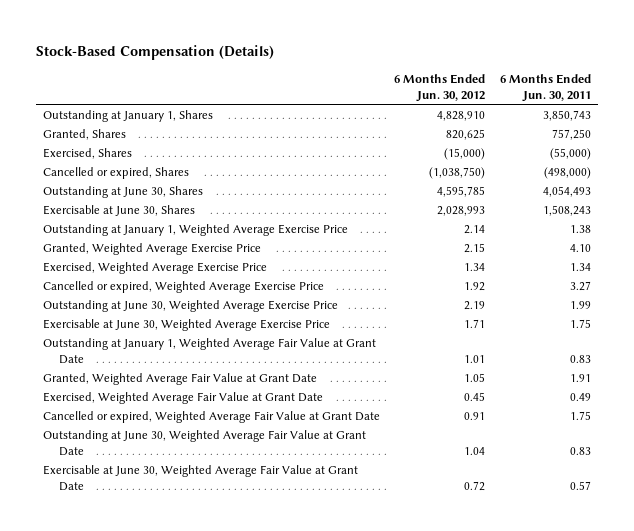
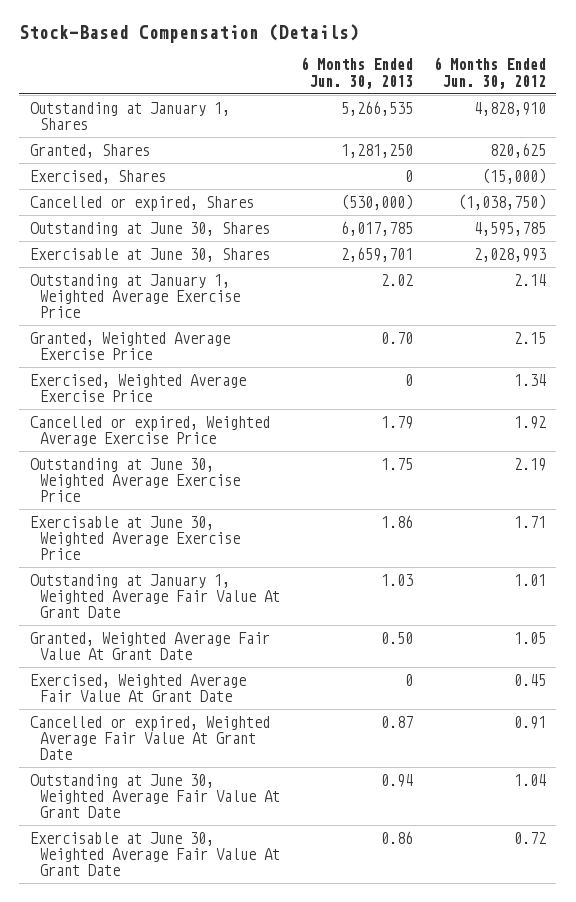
- | 6 Months Ended Jun. 30, 2012 | 6 Months Ended Jun. 30, 2011
+ | 6 Months Ended Jun. 30, 2013 | 6 Months Ended Jun. 30, 2012
- Outstanding at January 1, Weighted Average Fair Value at Grant Date | 1.01 | 0.83
- Granted, Weighted Average Fair Value at Grant Date | 1.05 | 1.91
- Exercised, Weighted Average Fair Value at Grant Date | 0.45 | 0.49
- Cancelled or expired, Weighted Average Fair Value at Grant Date | 0.91 | 1.75
- Outstanding at June 30, Weighted Average Fair Value at Grant Date | 1.04 | 0.83
- Exercisable at June 30, Weighted Average Fair Value at Grant Date | 0.72 | 0.57
+ Outstanding at January 1, Weighted Average Fair Value At Grant Date | 1.03 | 1.01
+ Granted, Weighted Average Fair Value At Grant Date | 0.50 | 1.05
+ Exercised, Weighted Average Fair Value At Grant Date | 0 | 0.45
+ Cancelled or expired, Weighted Average Fair Value At Grant Date | 0.87 | 0.91
+ Outstanding at June 30, Weighted Average Fair Value At Grant Date | 0.94 | 1.04
+ Exercisable at June 30, Weighted Average Fair Value At Grant Date | 0.86 | 0.72

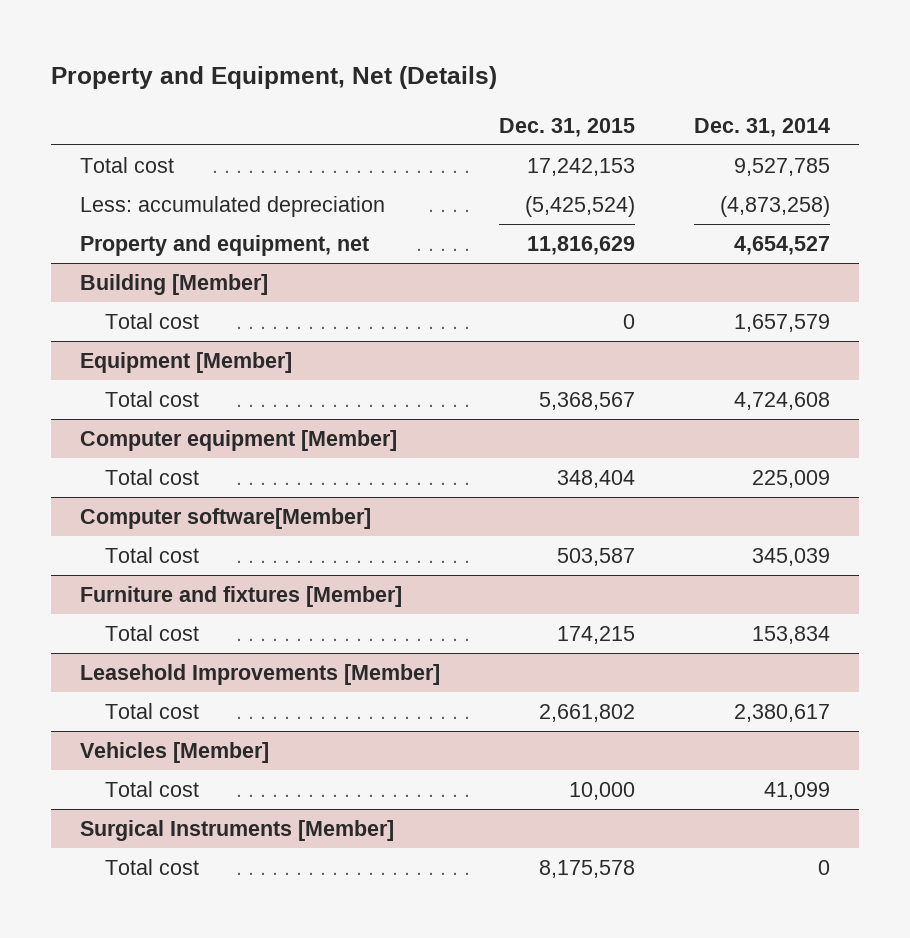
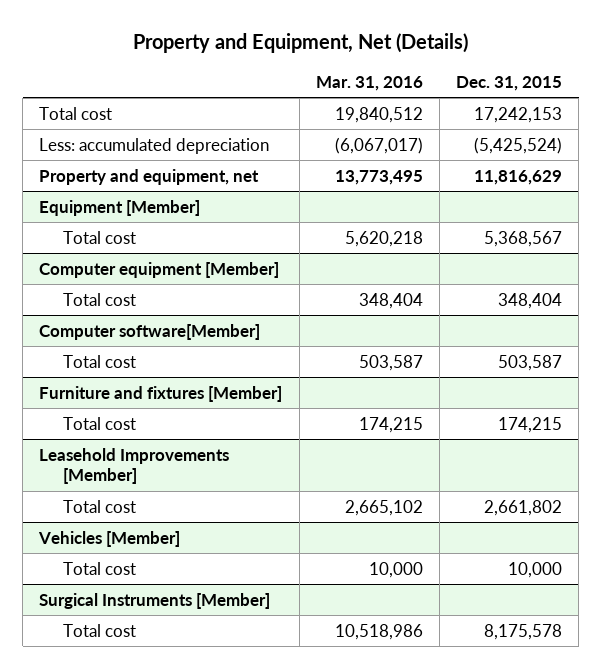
- | Dec. 31, 2015 | Dec. 31, 2014
+ | Mar. 31, 2016 | Dec. 31, 2015
- Building [Member]
- Total cost | 0 | 1,657,579

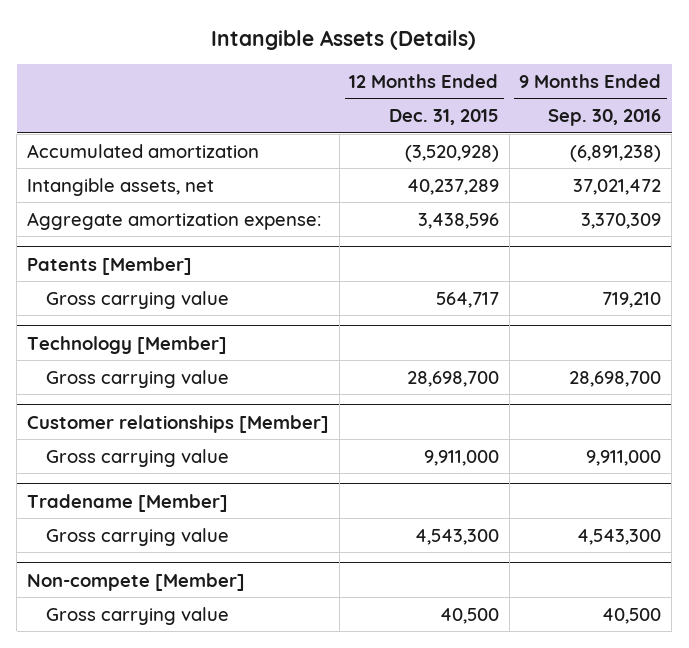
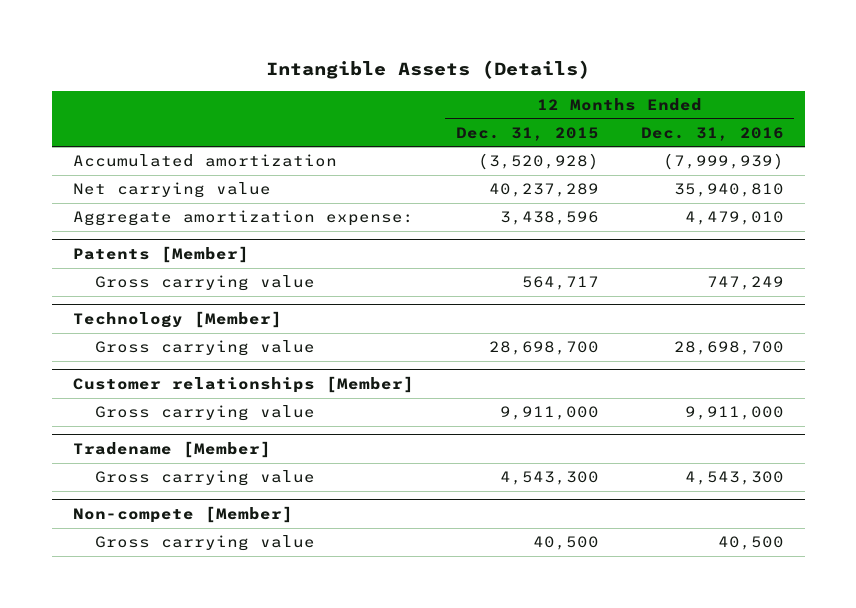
- | 12 Months Ended Dec. 31, 2015 | 9 Months Ended Sep. 30, 2016
+ | 12 Months Ended Dec. 31, 2015 | 12 Months Ended Dec. 31, 2016
- Intangible assets, net | 40,237,289 | 37,021,472
+ Net carrying value | 40,237,289 | 35,940,810

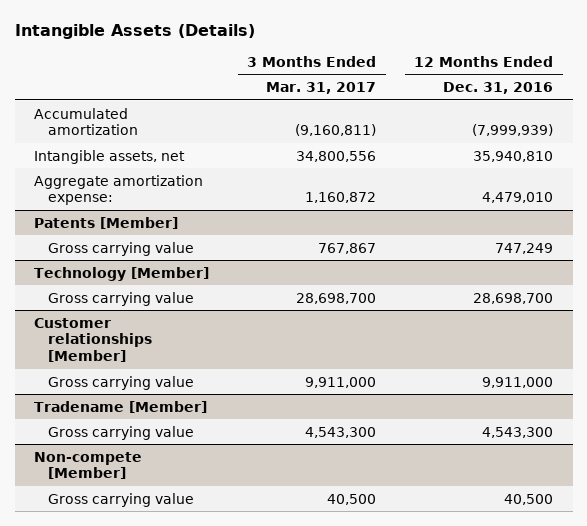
- | 12 Months Ended Dec. 31, 2015 | 12 Months Ended Dec. 31, 2016
+ | 3 Months Ended Mar. 31, 2017 | 12 Months Ended Dec. 31, 2016
- Net carrying value | 40,237,289 | 35,940,810
+ Intangible assets, net | 34,800,556 | 35,940,810

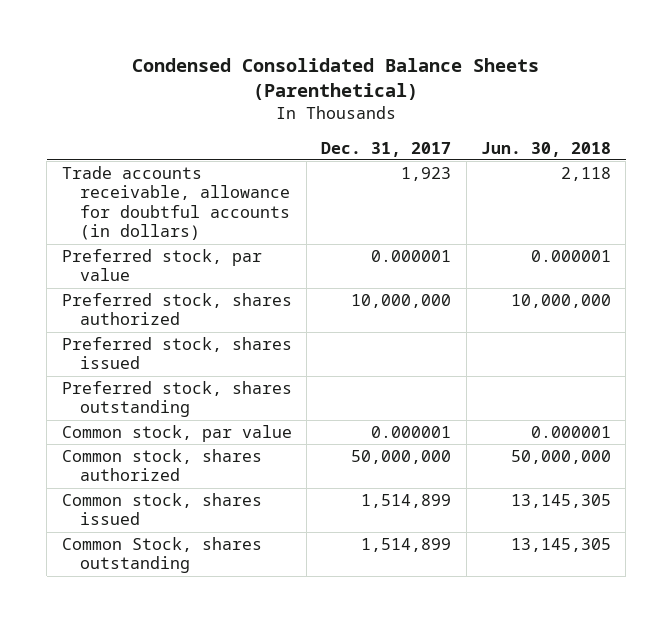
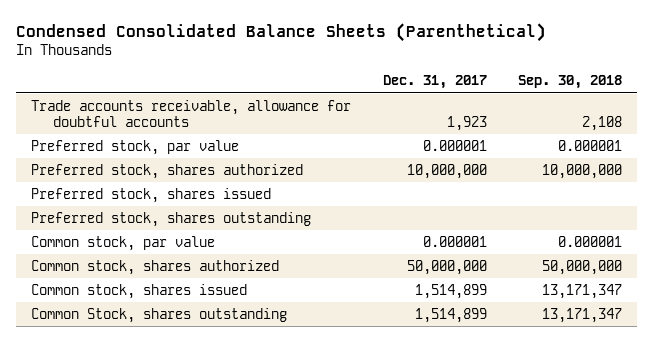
- | Dec. 31, 2017 | Jun. 30, 2018
+ | Dec. 31, 2017 | Sep. 30, 2018
- Trade accounts receivable, allowance for doubtful accounts (in dollars) | 1,923 | 2,118
+ Trade accounts receivable, allowance for doubtful accounts | 1,923 | 2,108

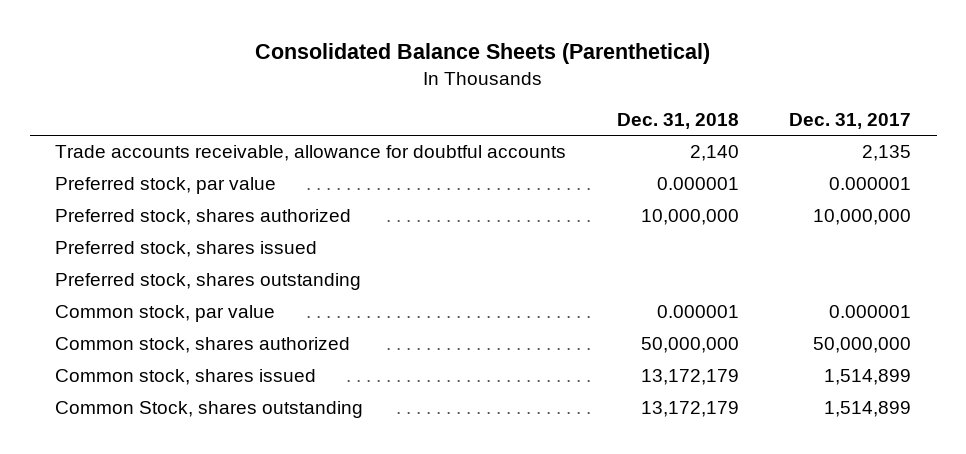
- Condensed Consolidated Balance Sheets (Parenthetical)
+ Consolidated Balance Sheets (Parenthetical)
- | Dec. 31, 2017 | Sep. 30, 2018
+ | Dec. 31, 2018 | Dec. 31, 2017
- Trade accounts receivable, allowance for doubtful accounts | 1,923 | 2,108
+ Trade accounts receivable, allowance for doubtful accounts | 2,140 | 2,135

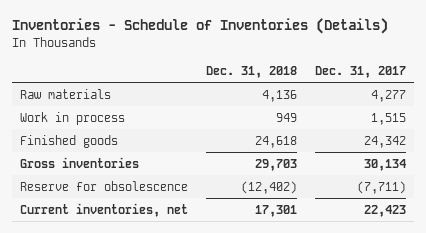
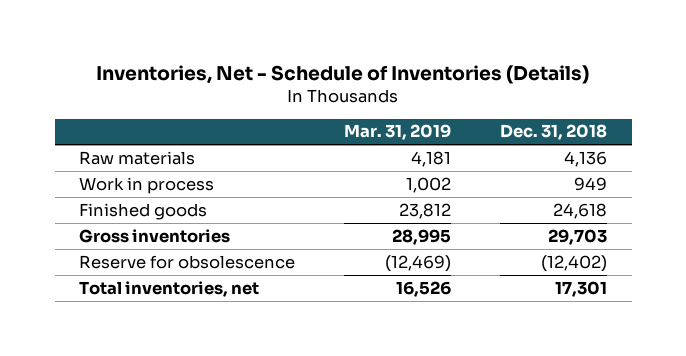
- Inventories - Schedule of Inventories (Details)
+ Inventories, Net - Schedule of Inventories (Details)
- | Dec. 31, 2018 | Dec. 31, 2017
+ | Mar. 31, 2019 | Dec. 31, 2018
- Current inventories, net | 17,301 | 22,423
+ Total inventories, net | 16,526 | 17,301

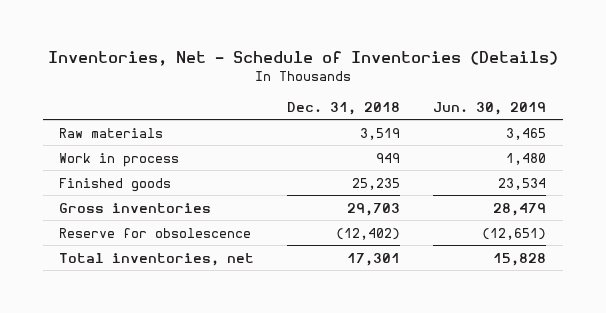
- | Mar. 31, 2019 | Dec. 31, 2018
+ | Dec. 31, 2018 | Jun. 30, 2019
- Raw materials | 4,181 | 4,136
+ Raw materials | 3,519 | 3,465
- Finished goods | 23,812 | 24,618
+ Finished goods | 25,235 | 23,534

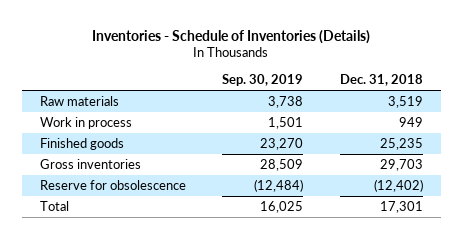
- Inventories, Net - Schedule of Inventories (Details)
+ Inventories - Schedule of Inventories (Details)
- | Dec. 31, 2018 | Jun. 30, 2019
+ | Sep. 30, 2019 | Dec. 31, 2018
- Total inventories, net | 17,301 | 15,828
+ Total | 16,025 | 17,301

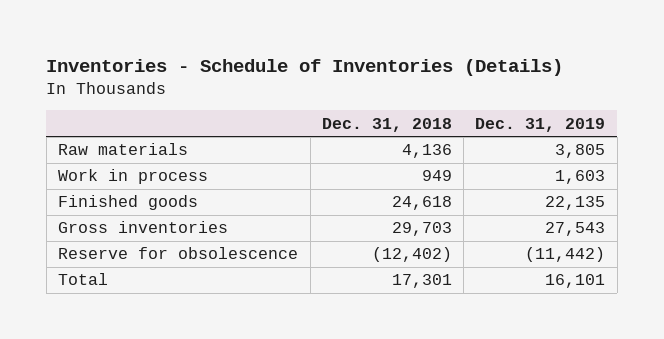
- | Sep. 30, 2019 | Dec. 31, 2018
+ | Dec. 31, 2018 | Dec. 31, 2019
- Raw materials | 3,738 | 3,519
+ Raw materials | 4,136 | 3,805
- Finished goods | 23,270 | 25,235
+ Finished goods | 24,618 | 22,135

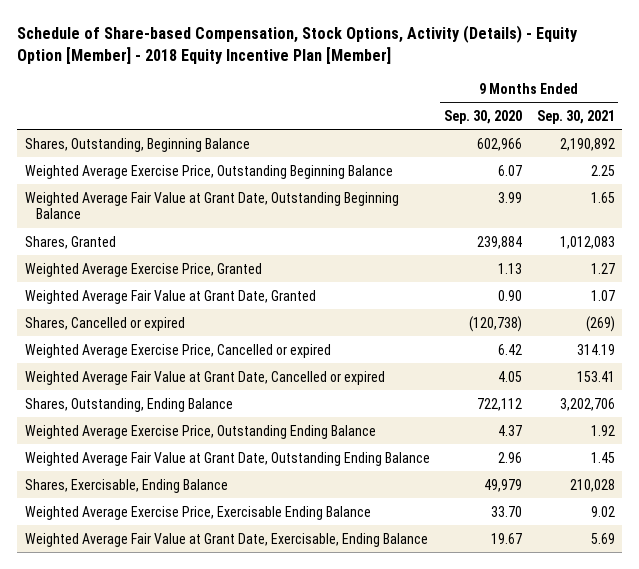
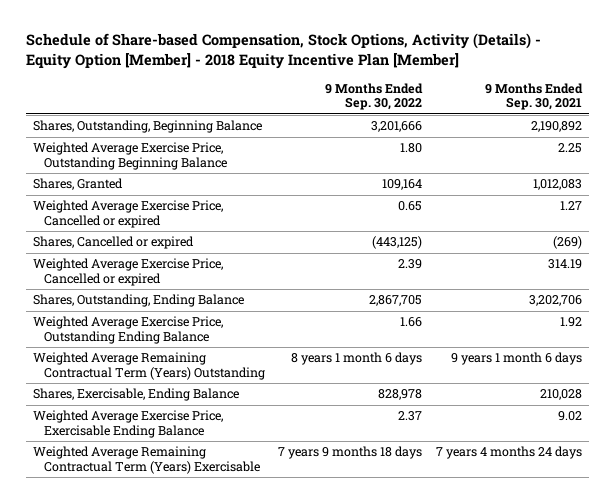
- | 9 Months Ended Sep. 30, 2020 | 9 Months Ended Sep. 30, 2021
+ | 9 Months Ended Sep. 30, 2022 | 9 Months Ended Sep. 30, 2021
- Weighted Average Fair Value at Grant Date, Outstanding Beginning Balance | 3.99 | 1.65
- Weighted Average Exercise Price, Granted | 1.13 | 1.27
- Weighted Average Fair Value at Grant Date, Granted | 0.90 | 1.07
+ Weighted Average Exercise Price, Cancelled or expired | 0.65 | 1.27
- Weighted Average Fair Value at Grant Date, Cancelled or expired | 4.05 | 153.41
- Weighted Average Fair Value at Grant Date, Outstanding Ending Balance | 2.96 | 1.45
+ Weighted Average Remaining Contractual Term (Years) Outstanding | 8 years 1 month 6 days | 9 years 1 month 6 days
- Weighted Average Fair Value at Grant Date, Exercisable, Ending Balance | 19.67 | 5.69
+ Weighted Average Remaining Contractual Term (Years) Exercisable | 7 years 9 months 18 days | 7 years 4 months 24 days

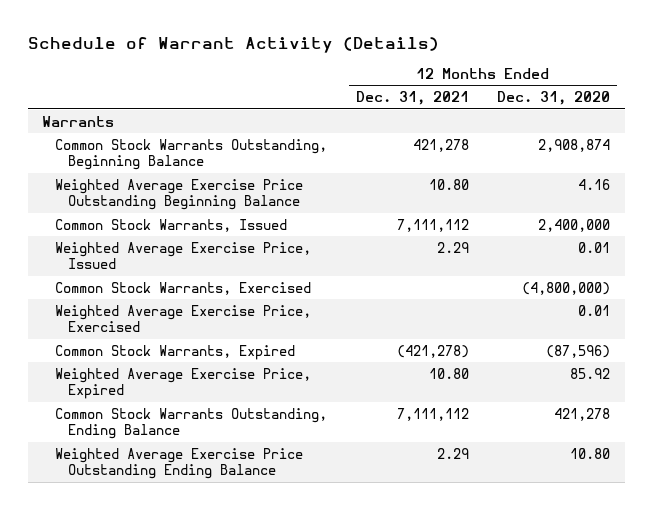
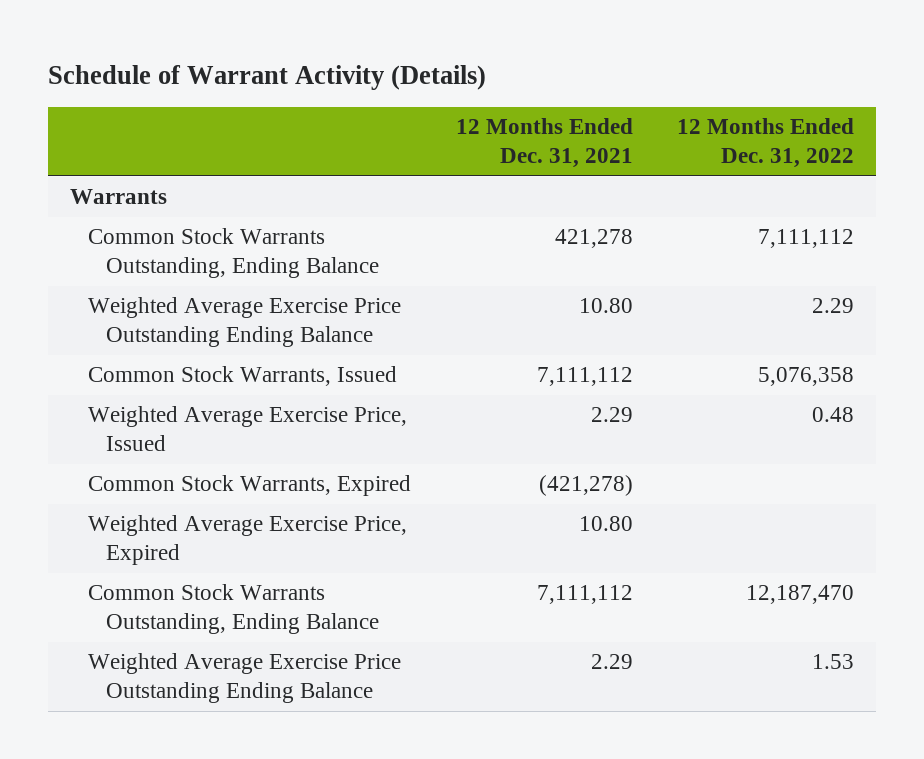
- | 12 Months Ended Dec. 31, 2021 | 12 Months Ended Dec. 31, 2020
+ | 12 Months Ended Dec. 31, 2021 | 12 Months Ended Dec. 31, 2022
- Common Stock Warrants Outstanding, Beginning Balance | 421,278 | 2,908,874
- Weighted Average Exercise Price Outstanding Beginning Balance | 10.80 | 4.16
+ Common Stock Warrants Outstanding, Ending Balance | 421,278 | 7,111,112
+ Weighted Average Exercise Price Outstanding Ending Balance | 10.80 | 2.29
- Common Stock Warrants, Exercised | | (4,800,000)
- Weighted Average Exercise Price, Exercised | | 0.01

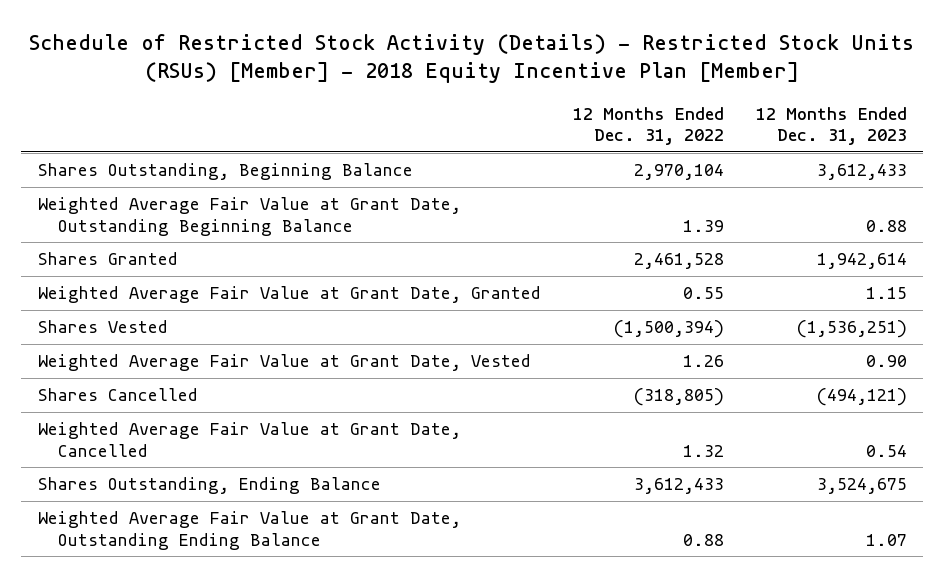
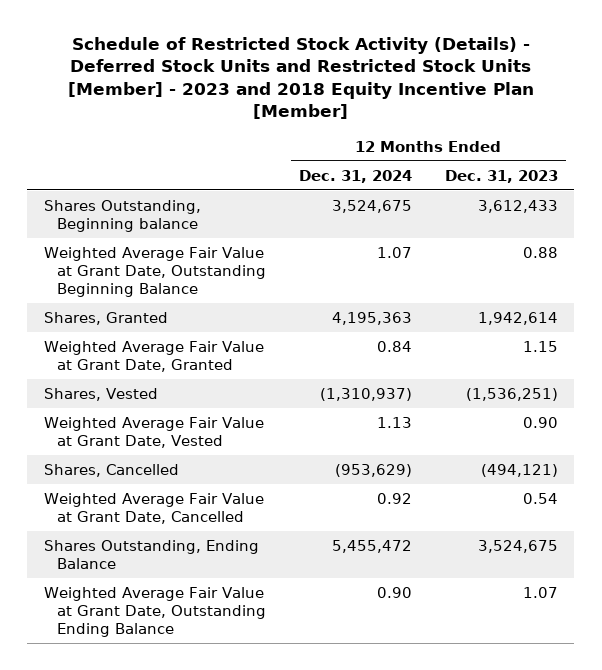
- Schedule of Restricted Stock Activity (Details) - Restricted Stock Units (RSUs) [Member] - 2018 Equity Incentive Plan [Member]
+ Schedule of Restricted Stock Activity (Details) - Deferred Stock Units and Restricted Stock Units [Member] - 2023 and 2018 Equity Incentive Plan [Member]
- | 12 Months Ended Dec. 31, 2022 | 12 Months Ended Dec. 31, 2023
+ | 12 Months Ended Dec. 31, 2024 | 12 Months Ended Dec. 31, 2023
- Shares Outstanding, Beginning Balance | 2,970,104 | 3,612,433
+ Shares Outstanding, Beginning balance | 3,524,675 | 3,612,433
- Shares Granted | 2,461,528 | 1,942,614
+ Shares, Granted | 4,195,363 | 1,942,614
- Shares Vested | (1,500,394) | (1,536,251)
+ Shares, Vested | (1,310,937) | (1,536,251)
- Shares Cancelled | (318,805) | (494,121)
+ Shares, Cancelled | (953,629) | (494,121)

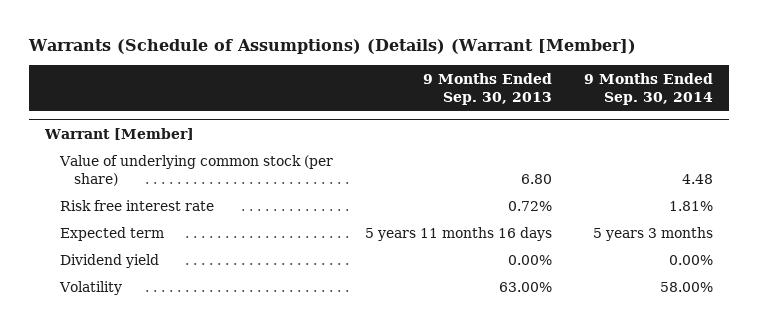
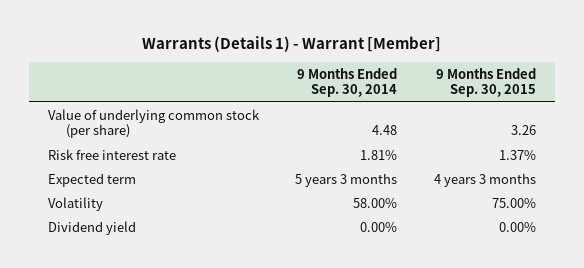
- Warrants (Schedule of Assumptions) (Details) (Warrant [Member])
+ Warrants (Details 1) - Warrant [Member]
- | 9 Months Ended Sep. 30, 2013 | 9 Months Ended Sep. 30, 2014
+ | 9 Months Ended Sep. 30, 2014 | 9 Months Ended Sep. 30, 2015
- Warrant [Member]
- Dividend yield | 0.00% | 0.00%
+ Dividend yield | 0.00% | 0.00%

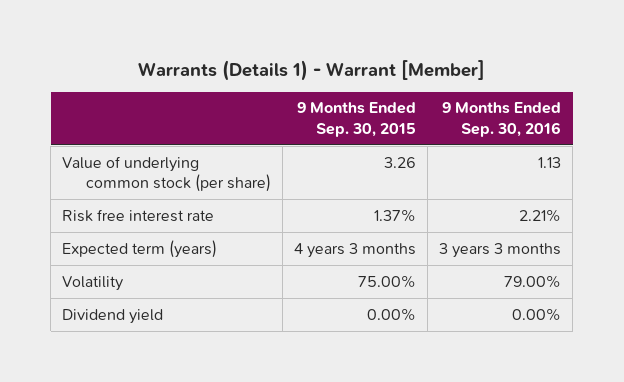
- | 9 Months Ended Sep. 30, 2014 | 9 Months Ended Sep. 30, 2015
+ | 9 Months Ended Sep. 30, 2015 | 9 Months Ended Sep. 30, 2016
- Expected term | 5 years 3 months | 4 years 3 months
+ Expected term (years) | 4 years 3 months | 3 years 3 months

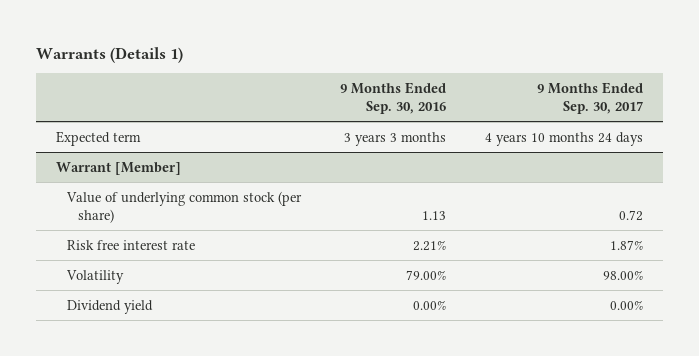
- Warrants (Details 1) - Warrant [Member]
+ Warrants (Details 1)
- | 9 Months Ended Sep. 30, 2015 | 9 Months Ended Sep. 30, 2016
+ | 9 Months Ended Sep. 30, 2016 | 9 Months Ended Sep. 30, 2017
+ Expected term | 3 years 3 months | 4 years 10 months 24 days
+ Warrant [Member]
- Expected term (years) | 4 years 3 months | 3 years 3 months

